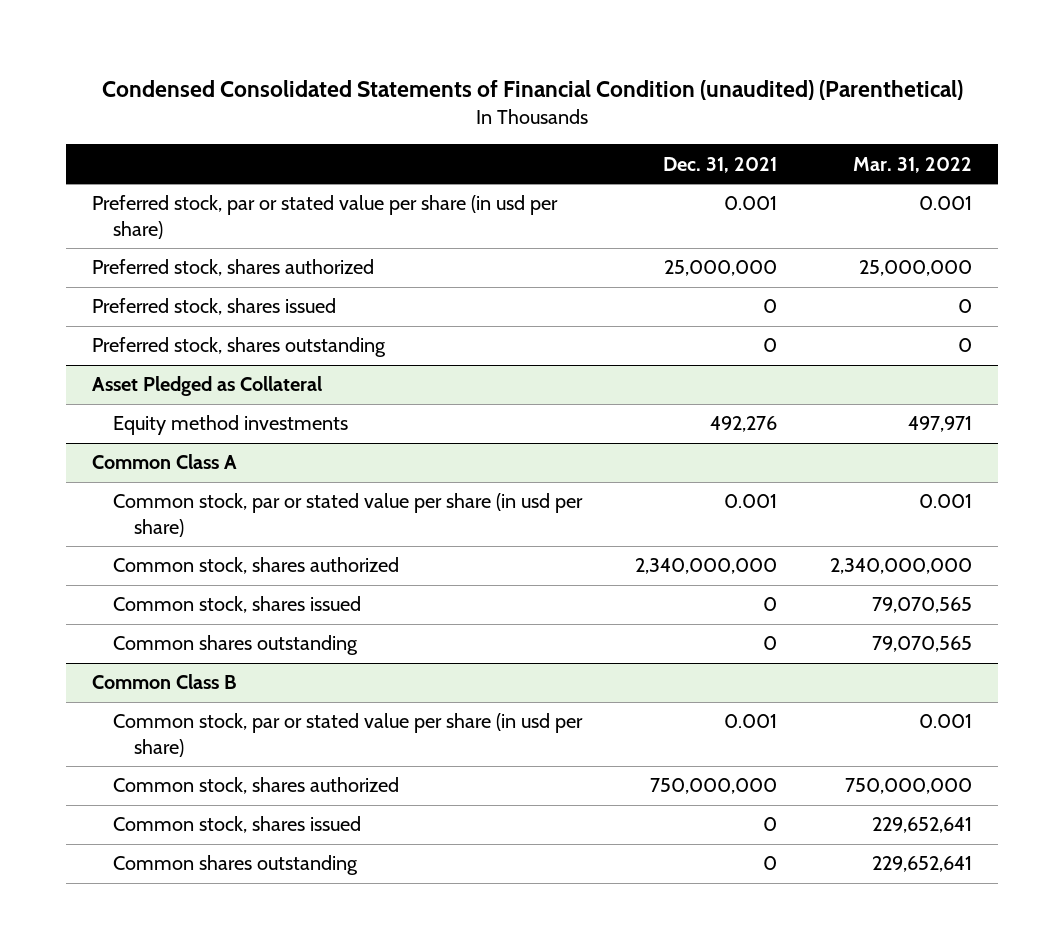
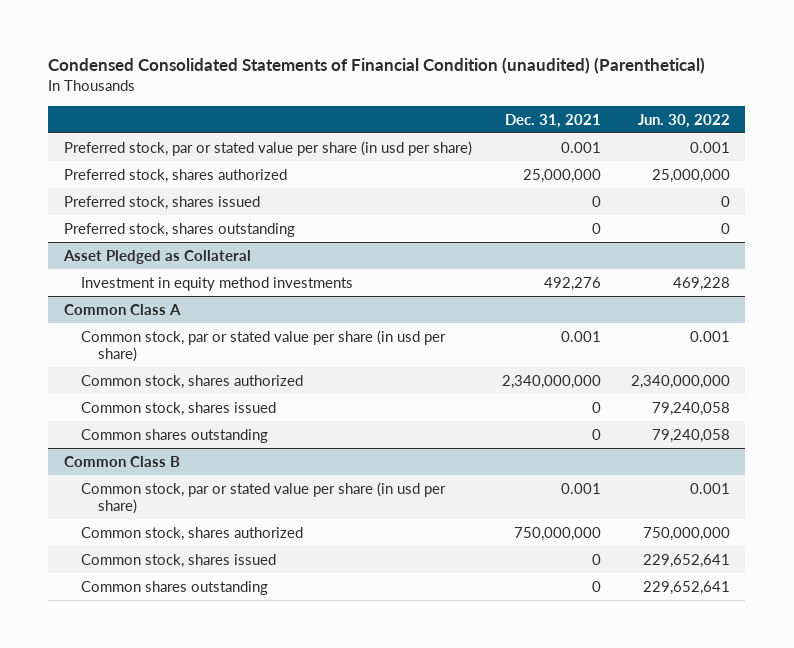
- | Dec. 31, 2021 | Mar. 31, 2022
+ | Dec. 31, 2021 | Jun. 30, 2022
@ Asset Pledged as Collateral
- Equity method investments | 492,276 | 497,971
+ Investment in equity method investments | 492,276 | 469,228

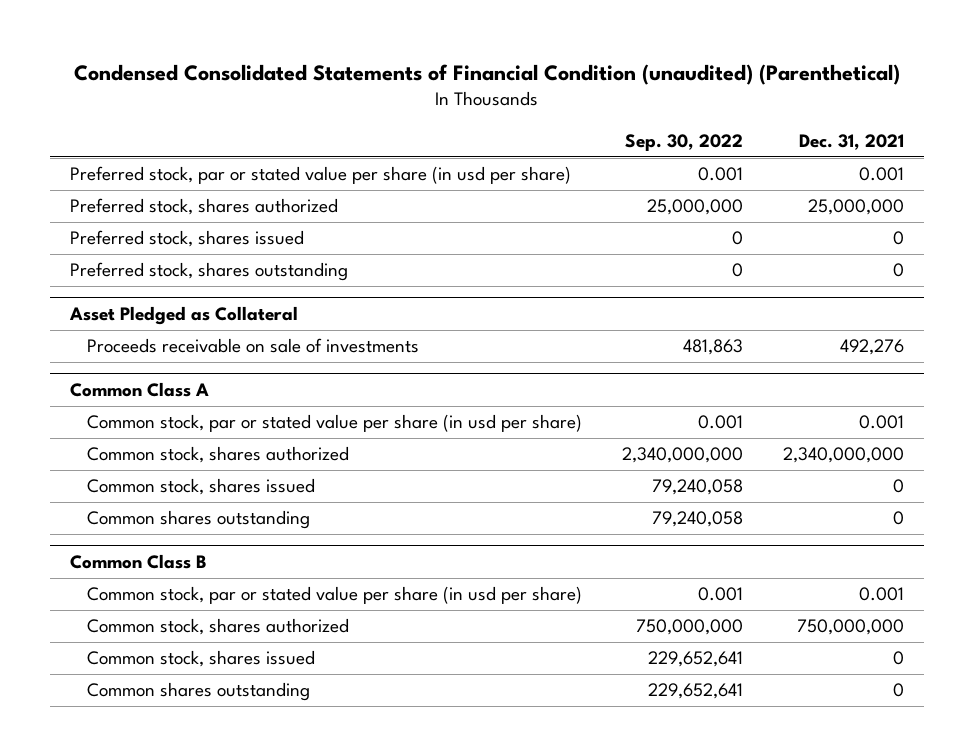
- | Dec. 31, 2021 | Jun. 30, 2022
+ | Sep. 30, 2022 | Dec. 31, 2021
@ Asset Pledged as Collateral
- Investment in equity method investments | 492,276 | 469,228
+ Proceeds receivable on sale of investments | 481,863 | 492,276

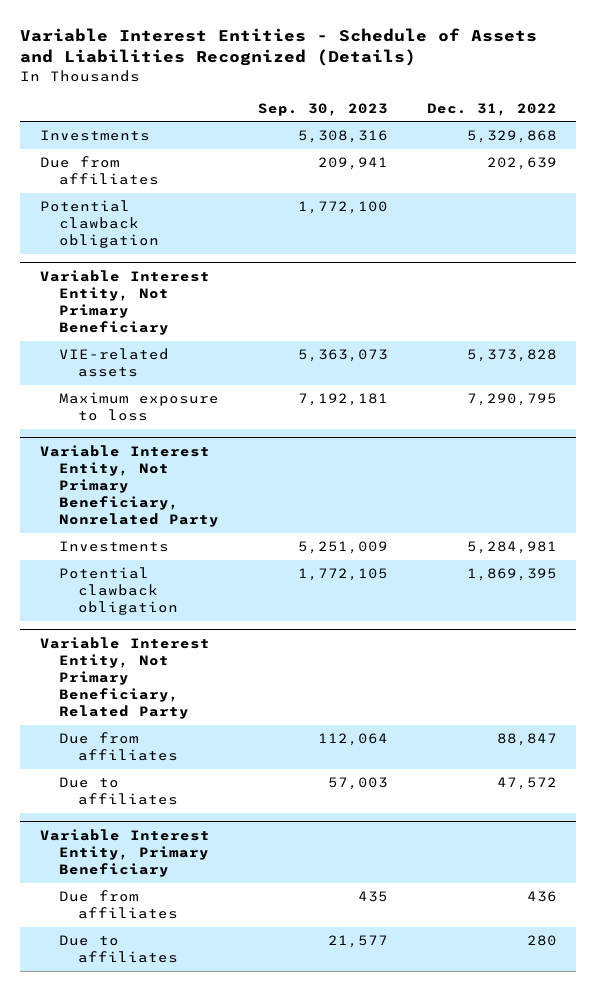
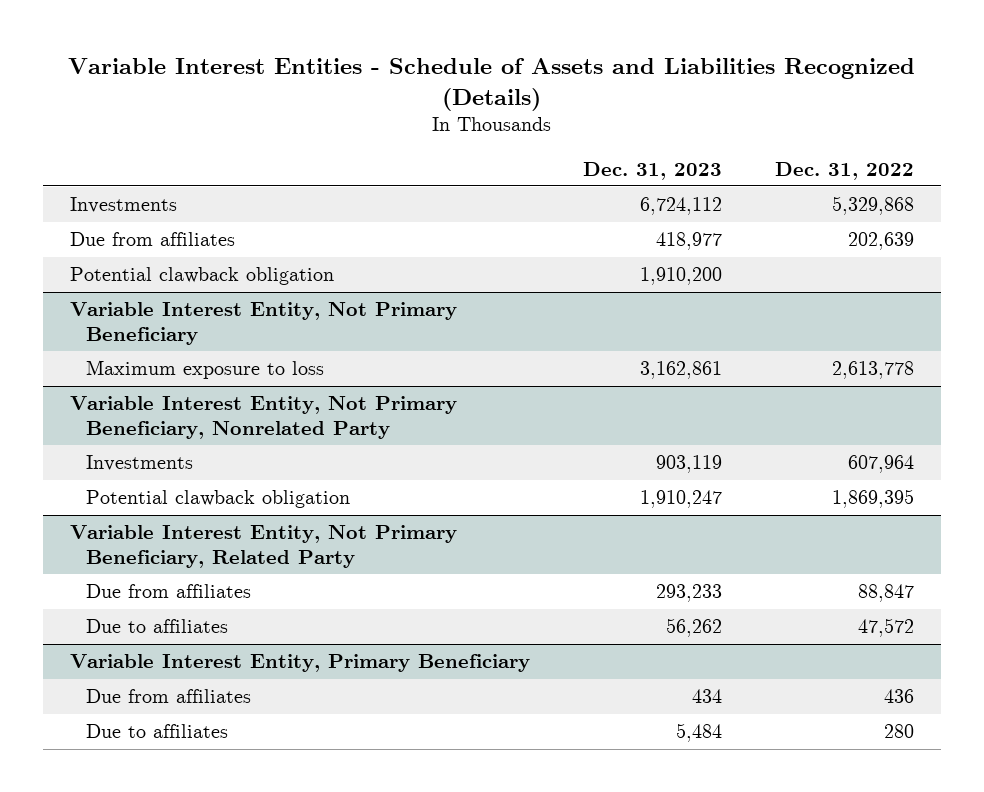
- | Sep. 30, 2023 | Dec. 31, 2022
+ | Dec. 31, 2023 | Dec. 31, 2022
@ Variable Interest Entity, Not Primary Beneficiary
- VIE-related assets | 5,363,073 | 5,373,828
- Maximum exposure to loss | 7,192,181 | 7,290,795
+ Maximum exposure to loss | 3,162,861 | 2,613,778
@ Variable Interest Entity, Not Primary Beneficiary, Nonrelated Party
- Investments | 5,251,009 | 5,284,981
+ Investments | 903,119 | 607,964

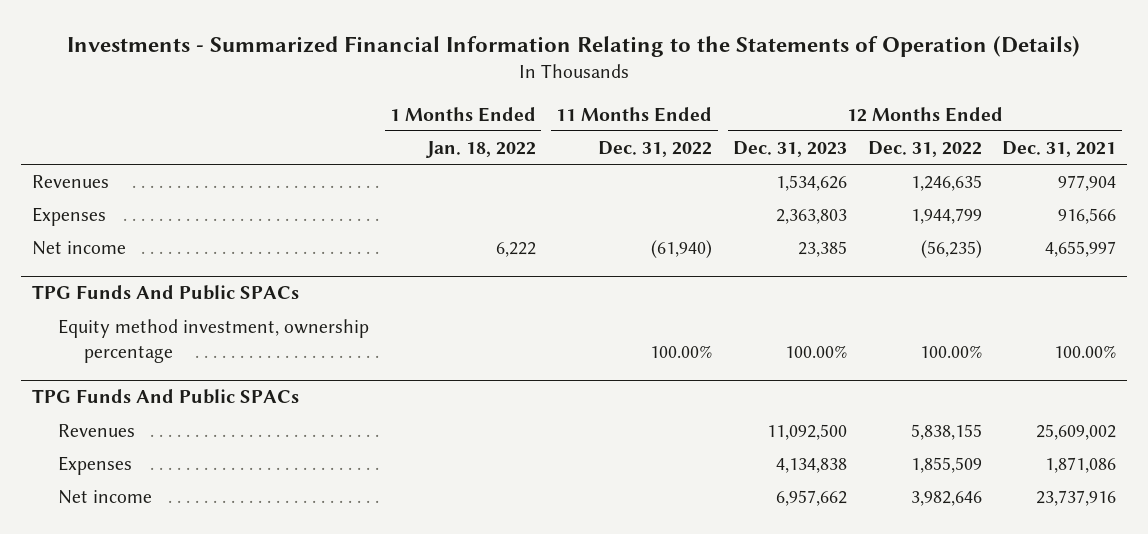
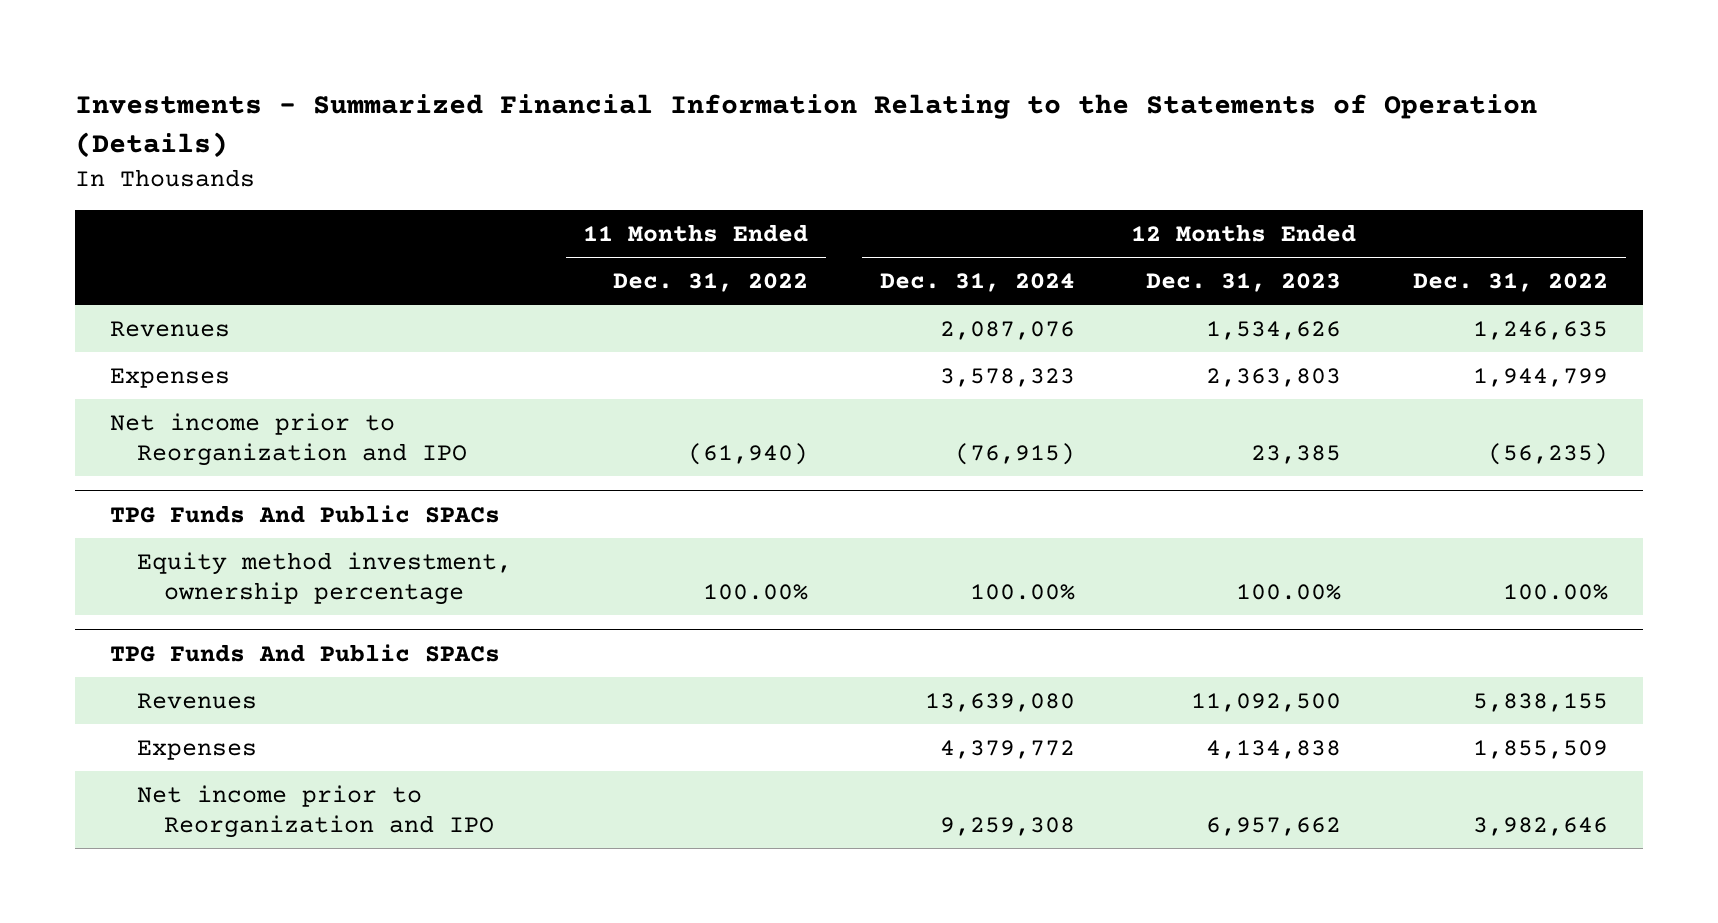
- | 1 Months Ended Jan. 18, 2022 | 11 Months Ended Dec. 31, 2022 | 12 Months Ended Dec. 31, 2023 | 12 Months Ended Dec. 31, 2022 | 12 Months Ended Dec. 31, 2021
+ | 11 Months Ended Dec. 31, 2022 | 12 Months Ended Dec. 31, 2024 | 12 Months Ended Dec. 31, 2023 | 12 Months Ended Dec. 31, 2022
- Net income | 6,222 | (61,940) | 23,385 | (56,235) | 4,655,997
+ Net income prior to Reorganization and IPO | (61,940) | (76,915) | 23,385 | (56,235)
@ TPG Funds And Public SPACs
- Net income | | | 6,957,662 | 3,982,646 | 23,737,916
+ Net income prior to Reorganization and IPO | | 9,259,308 | 6,957,662 | 3,982,646

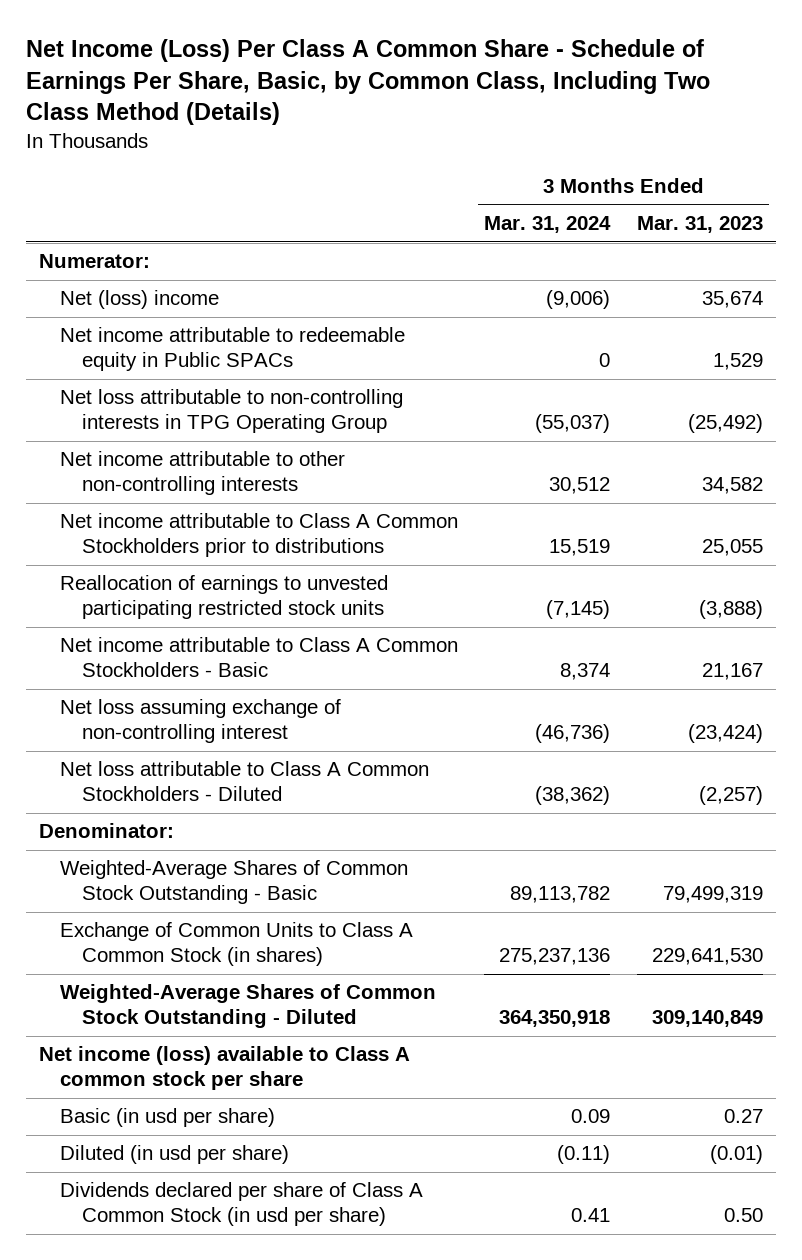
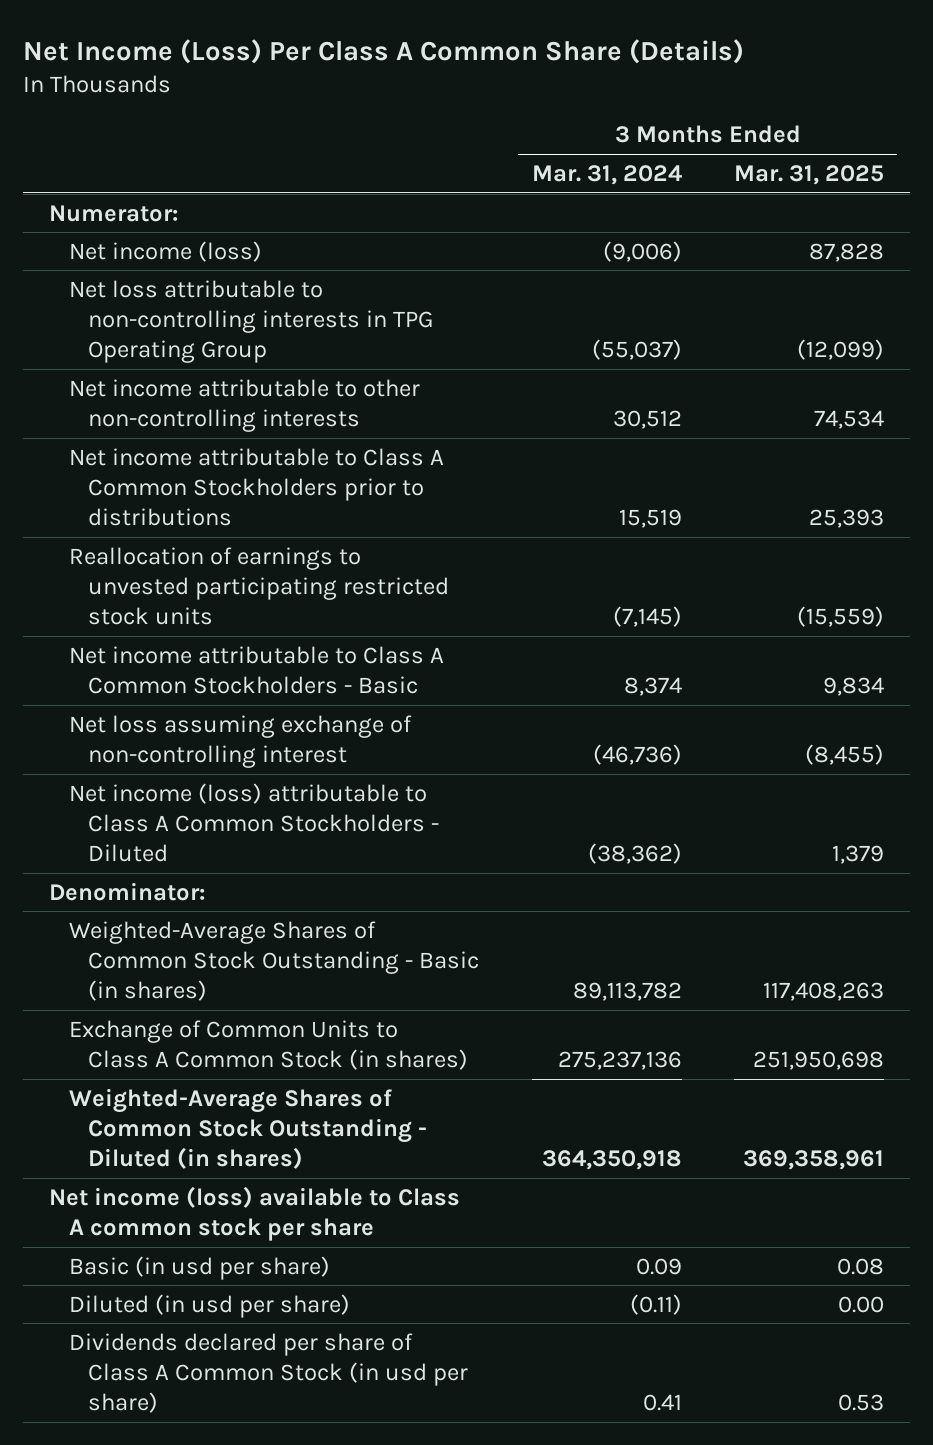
- Net Income (Loss) Per Class A Common Share - Schedule of Earnings Per Share, Basic, by Common Class, Including Two Class Method (Details)
+ Net Income (Loss) Per Class A Common Share (Details)
- | 3 Months Ended Mar. 31, 2024 | 3 Months Ended Mar. 31, 2023
+ | 3 Months Ended Mar. 31, 2024 | 3 Months Ended Mar. 31, 2025
- Net (loss) income | (9,006) | 35,674
- Net income attributable to redeemable equity in Public SPACs | 0 | 1,529
+ Net income (loss) | (9,006) | 87,828
- Net loss attributable to Class A Common Stockholders - Diluted | (38,362) | (2,257)
+ Net income (loss) attributable to Class A Common Stockholders - Diluted | (38,362) | 1,379
- Weighted-Average Shares of Common Stock Outstanding - Basic | 89,113,782 | 79,499,319
+ Weighted-Average Shares of Common Stock Outstanding - Basic (in shares) | 89,113,782 | 117,408,263
- Weighted-Average Shares of Common Stock Outstanding - Diluted | 364,350,918 | 309,140,849
+ Weighted-Average Shares of Common Stock Outstanding - Diluted (in shares) | 364,350,918 | 369,358,961

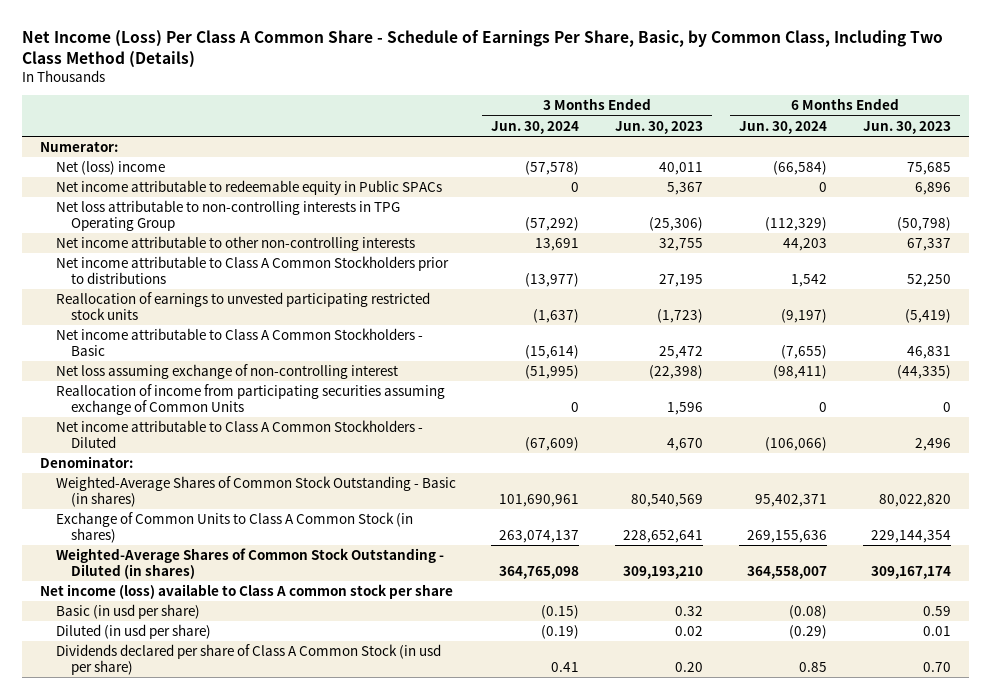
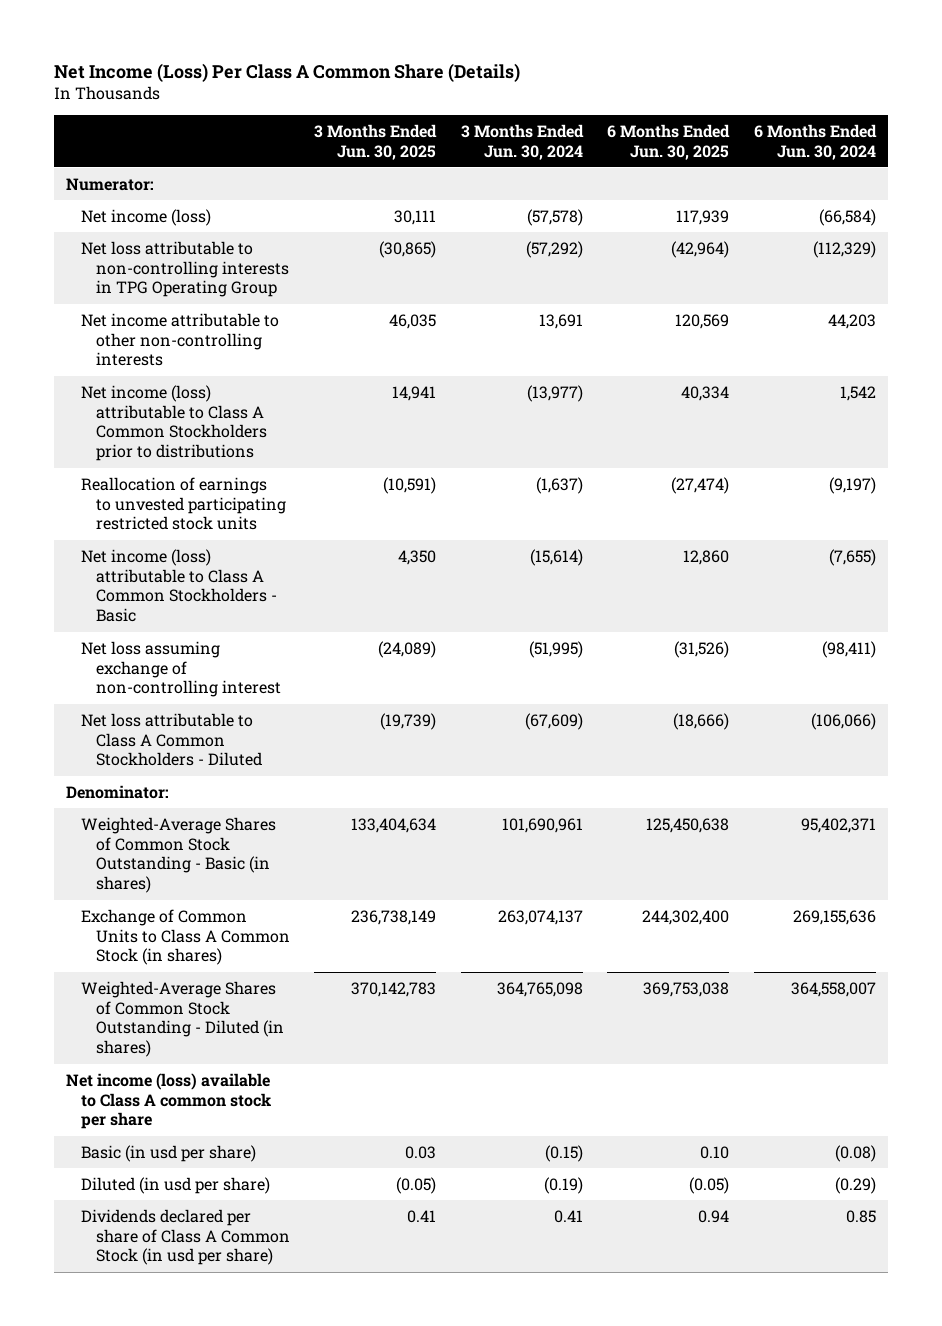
- Net Income (Loss) Per Class A Common Share - Schedule of Earnings Per Share, Basic, by Common Class, Including Two Class Method (Details)
+ Net Income (Loss) Per Class A Common Share (Details)
- | 3 Months Ended Jun. 30, 2024 | 3 Months Ended Jun. 30, 2023 | 6 Months Ended Jun. 30, 2024 | 6 Months Ended Jun. 30, 2023
+ | 3 Months Ended Jun. 30, 2025 | 3 Months Ended Jun. 30, 2024 | 6 Months Ended Jun. 30, 2025 | 6 Months Ended Jun. 30, 2024
- Net (loss) income | (57,578) | 40,011 | (66,584) | 75,685
- Net income attributable to redeemable equity in Public SPACs | 0 | 5,367 | 0 | 6,896
+ Net income (loss) | 30,111 | (57,578) | 117,939 | (66,584)
- Net income attributable to Class A Common Stockholders prior to distributions | (13,977) | 27,195 | 1,542 | 52,250
+ Net income (loss) attributable to Class A Common Stockholders prior to distributions | 14,941 | (13,977) | 40,334 | 1,542
- Net income attributable to Class A Common Stockholders - Basic | (15,614) | 25,472 | (7,655) | 46,831
+ Net income (loss) attributable to Class A Common Stockholders - Basic | 4,350 | (15,614) | 12,860 | (7,655)
- Reallocation of income from participating securities assuming exchange of Common Units | 0 | 1,596 | 0 | 0
- Net income attributable to Class A Common Stockholders - Diluted | (67,609) | 4,670 | (106,066) | 2,496
+ Net loss attributable to Class A Common Stockholders - Diluted | (19,739) | (67,609) | (18,666) | (106,066)

